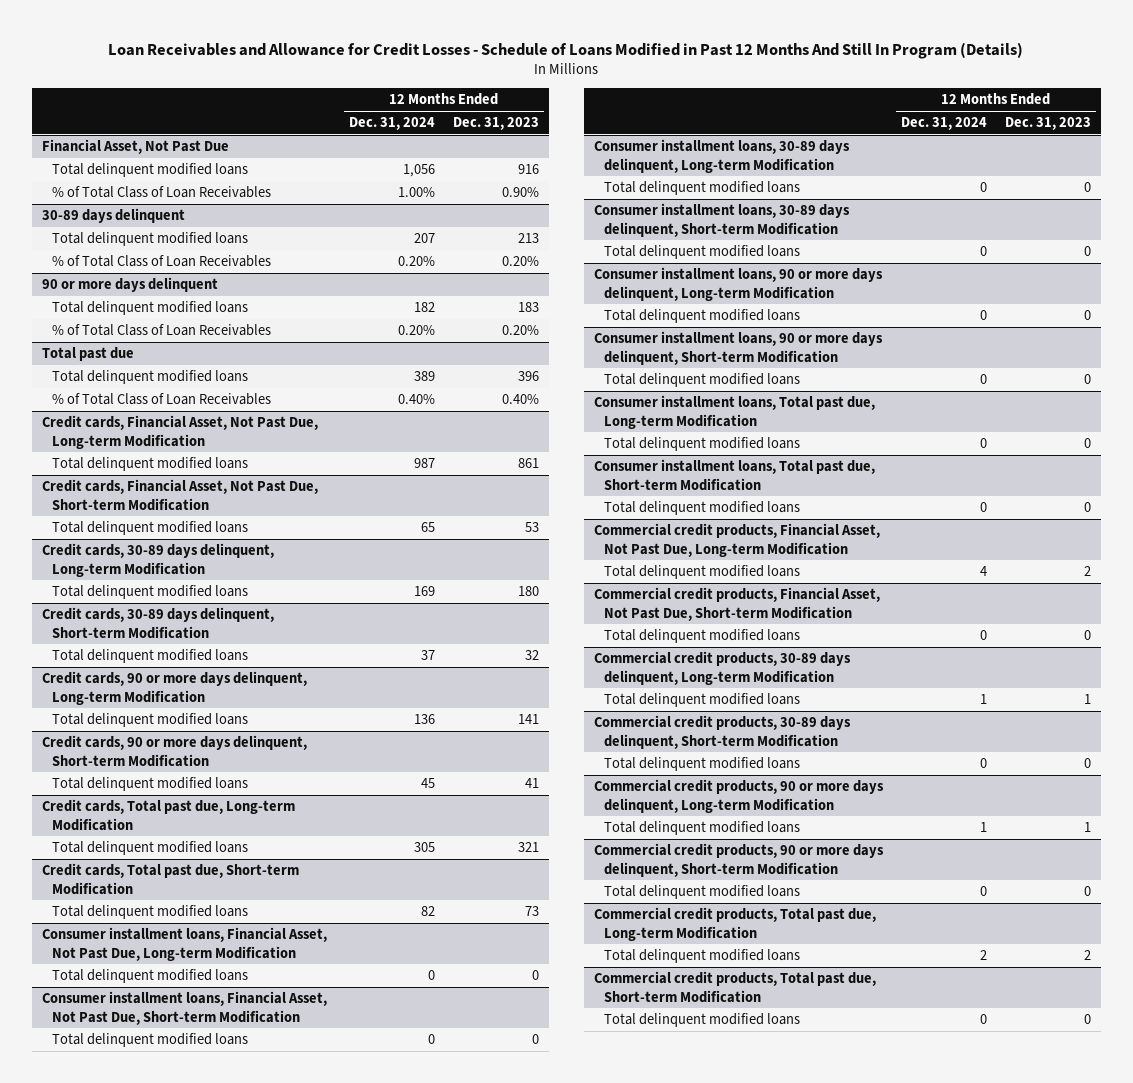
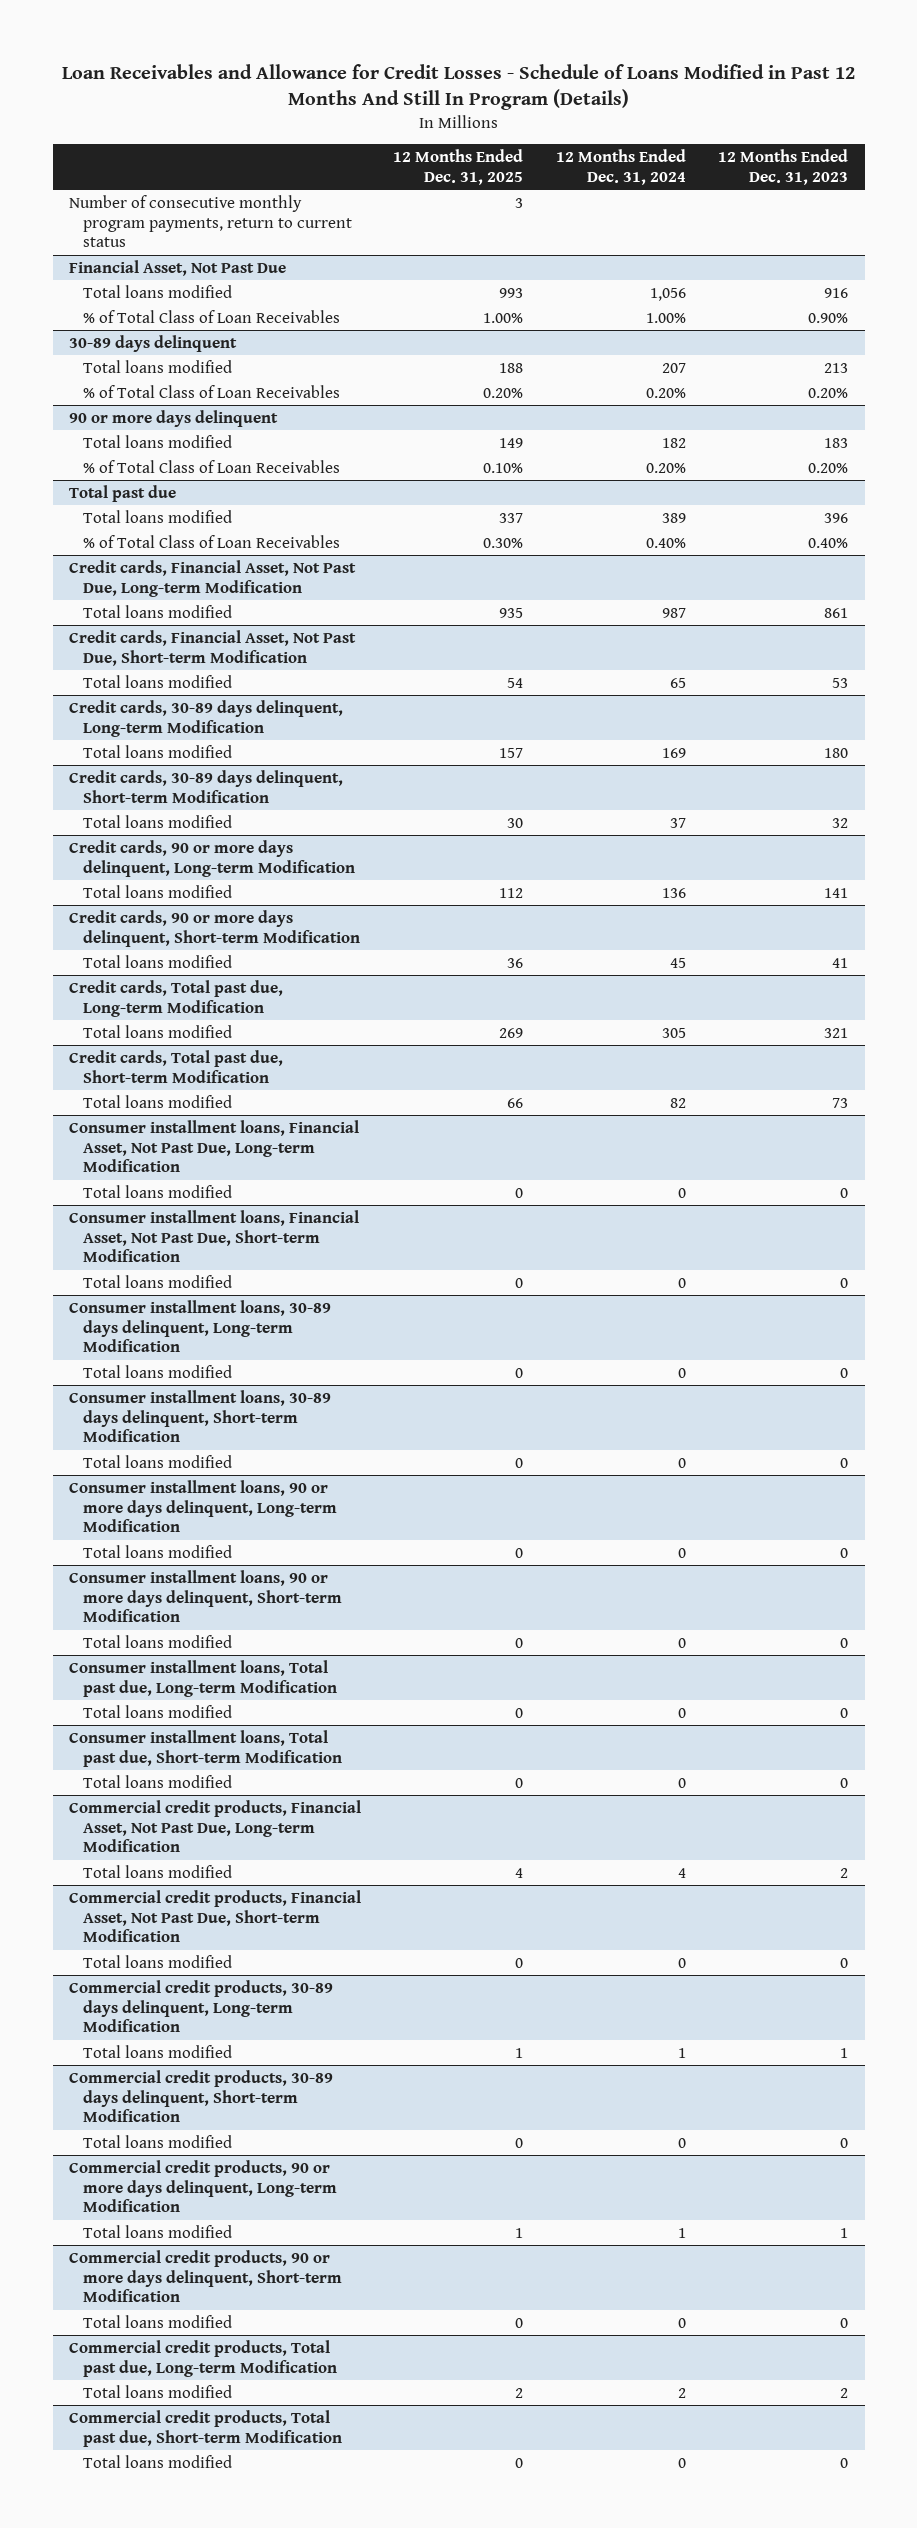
- | 12 Months Ended Dec. 31, 2024 | 12 Months Ended Dec. 31, 2023
+ | 12 Months Ended Dec. 31, 2025 | 12 Months Ended Dec. 31, 2024 | 12 Months Ended Dec. 31, 2023
+ Number of consecutive monthly program payments, return to current status | 3 | |
@ Financial Asset, Not Past Due
- Total delinquent modified loans | 1,056 | 916
+ Total loans modified | 993 | 1,056 | 916
@ 30-89 days delinquent
- Total delinquent modified loans | 207 | 213
+ Total loans modified | 188 | 207 | 213
@ 90 or more days delinquent
- Total delinquent modified loans | 182 | 183
+ Total loans modified | 149 | 182 | 183
@ Total past due
- Total delinquent modified loans | 389 | 396
+ Total loans modified | 337 | 389 | 396
@ Credit cards, Financial Asset, Not Past Due, Long-term Modification
- Total delinquent modified loans | 987 | 861
+ Total loans modified | 935 | 987 | 861
@ Credit cards, Financial Asset, Not Past Due, Short-term Modification
- Total delinquent modified loans | 65 | 53
+ Total loans modified | 54 | 65 | 53
@ Credit cards, 30-89 days delinquent, Long-term Modification
- Total delinquent modified loans | 169 | 180
+ Total loans modified | 157 | 169 | 180
@ Credit cards, 30-89 days delinquent, Short-term Modification
- Total delinquent modified loans | 37 | 32
+ Total loans modified | 30 | 37 | 32
@ Credit cards, 90 or more days delinquent, Long-term Modification
- Total delinquent modified loans | 136 | 141
+ Total loans modified | 112 | 136 | 141
@ Credit cards, 90 or more days delinquent, Short-term Modification
- Total delinquent modified loans | 45 | 41
+ Total loans modified | 36 | 45 | 41
@ Credit cards, Total past due, Long-term Modification
- Total delinquent modified loans | 305 | 321
+ Total loans modified | 269 | 305 | 321
@ Credit cards, Total past due, Short-term Modification
- Total delinquent modified loans | 82 | 73
+ Total loans modified | 66 | 82 | 73
@ Consumer installment loans, Financial Asset, Not Past Due, Long-term Modification
- Total delinquent modified loans | 0 | 0
+ Total loans modified | 0 | 0 | 0
@ Consumer installment loans, Financial Asset, Not Past Due, Short-term Modification
- Total delinquent modified loans | 0 | 0
+ Total loans modified | 0 | 0 | 0
@ Consumer installment loans, 30-89 days delinquent, Long-term Modification
- Total delinquent modified loans | 0 | 0
+ Total loans modified | 0 | 0 | 0
@ Consumer installment loans, 30-89 days delinquent, Short-term Modification
- Total delinquent modified loans | 0 | 0
+ Total loans modified | 0 | 0 | 0
@ Consumer installment loans, 90 or more days delinquent, Long-term Modification
- Total delinquent modified loans | 0 | 0
+ Total loans modified | 0 | 0 | 0
@ Consumer installment loans, 90 or more days delinquent, Short-term Modification
- Total delinquent modified loans | 0 | 0
+ Total loans modified | 0 | 0 | 0
@ Consumer installment loans, Total past due, Long-term Modification
- Total delinquent modified loans | 0 | 0
+ Total loans modified | 0 | 0 | 0
@ Consumer installment loans, Total past due, Short-term Modification
- Total delinquent modified loans | 0 | 0
+ Total loans modified | 0 | 0 | 0
@ Commercial credit products, Financial Asset, Not Past Due, Long-term Modification
- Total delinquent modified loans | 4 | 2
+ Total loans modified | 4 | 4 | 2
@ Commercial credit products, Financial Asset, Not Past Due, Short-term Modification
- Total delinquent modified loans | 0 | 0
+ Total loans modified | 0 | 0 | 0
@ Commercial credit products, 30-89 days delinquent, Long-term Modification
- Total delinquent modified loans | 1 | 1
+ Total loans modified | 1 | 1 | 1
@ Commercial credit products, 30-89 days delinquent, Short-term Modification
- Total delinquent modified loans | 0 | 0
+ Total loans modified | 0 | 0 | 0
@ Commercial credit products, 90 or more days delinquent, Long-term Modification
- Total delinquent modified loans | 1 | 1
+ Total loans modified | 1 | 1 | 1
@ Commercial credit products, 90 or more days delinquent, Short-term Modification
- Total delinquent modified loans | 0 | 0
+ Total loans modified | 0 | 0 | 0
@ Commercial credit products, Total past due, Long-term Modification
- Total delinquent modified loans | 2 | 2
+ Total loans modified | 2 | 2 | 2
@ Commercial credit products, Total past due, Short-term Modification
- Total delinquent modified loans | 0 | 0
+ Total loans modified | 0 | 0 | 0

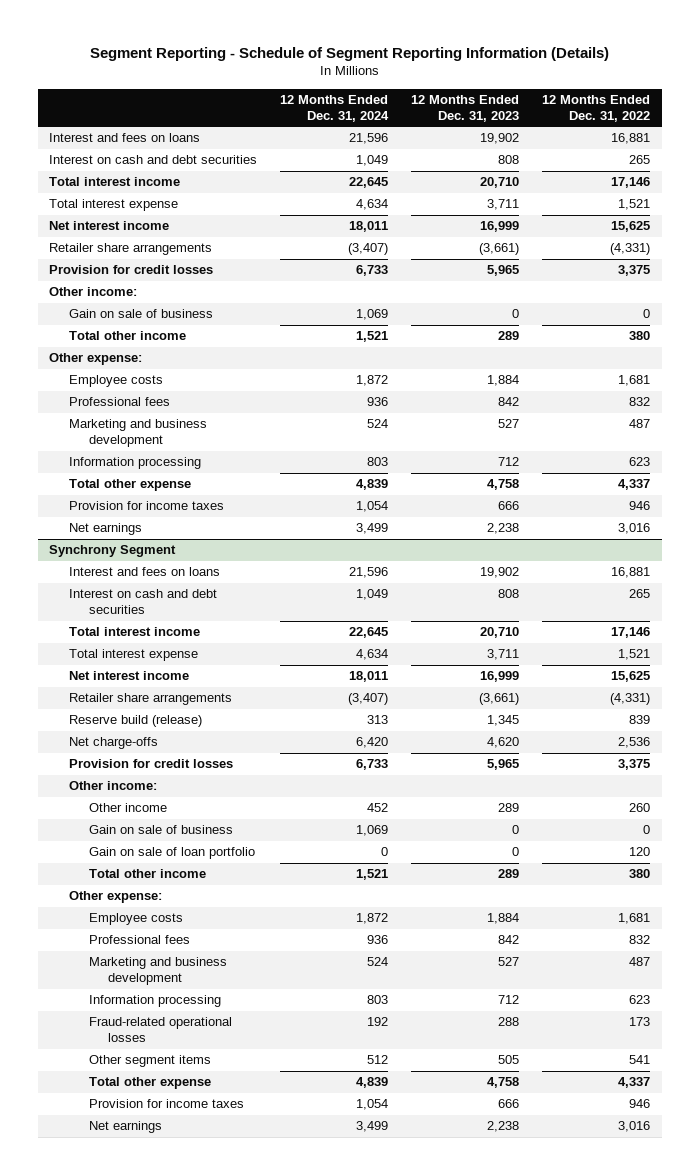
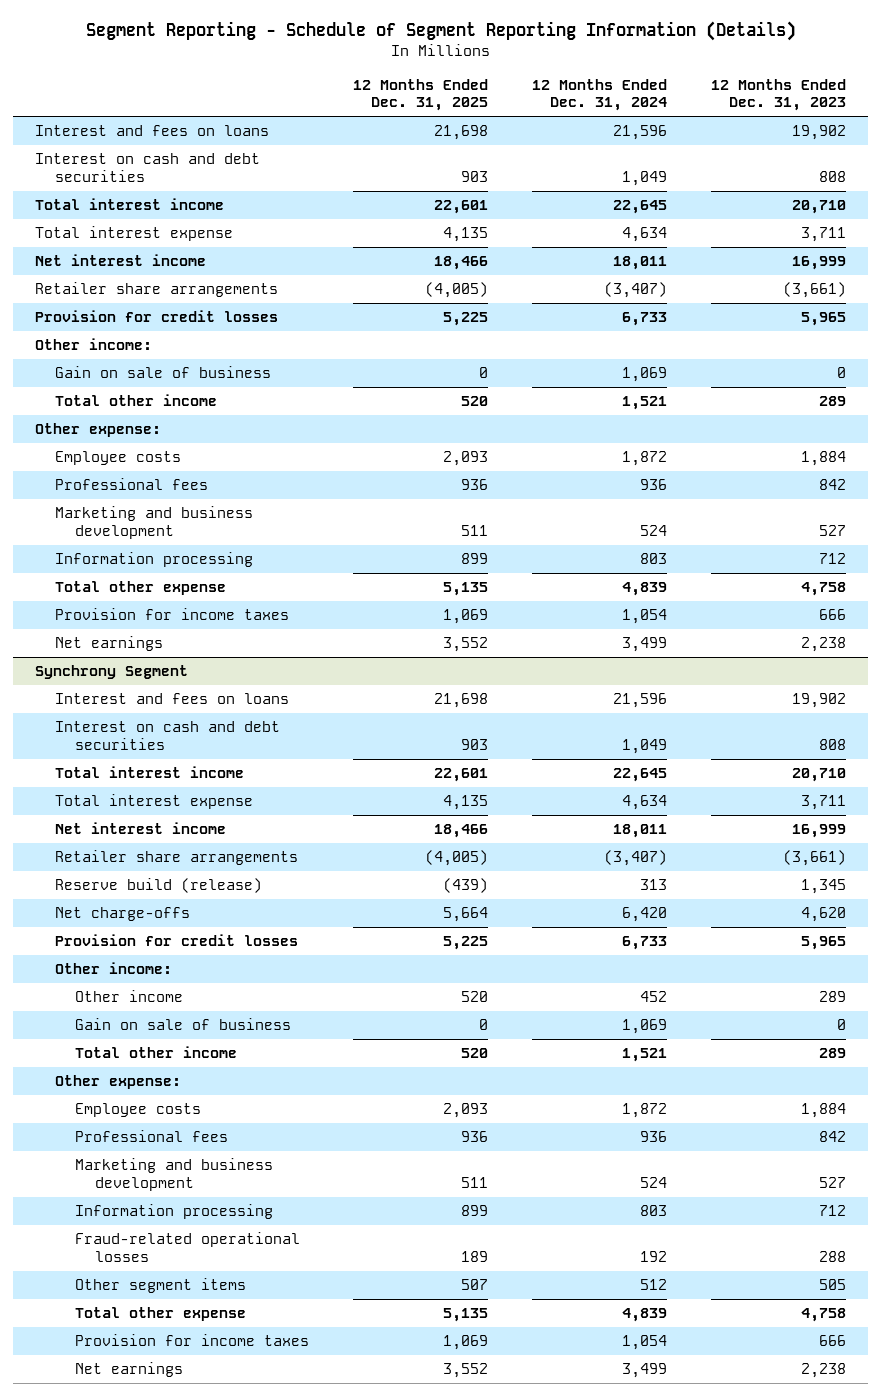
- | 12 Months Ended Dec. 31, 2024 | 12 Months Ended Dec. 31, 2023 | 12 Months Ended Dec. 31, 2022
+ | 12 Months Ended Dec. 31, 2025 | 12 Months Ended Dec. 31, 2024 | 12 Months Ended Dec. 31, 2023
@ Synchrony Segment
- Gain on sale of loan portfolio | 0 | 0 | 120

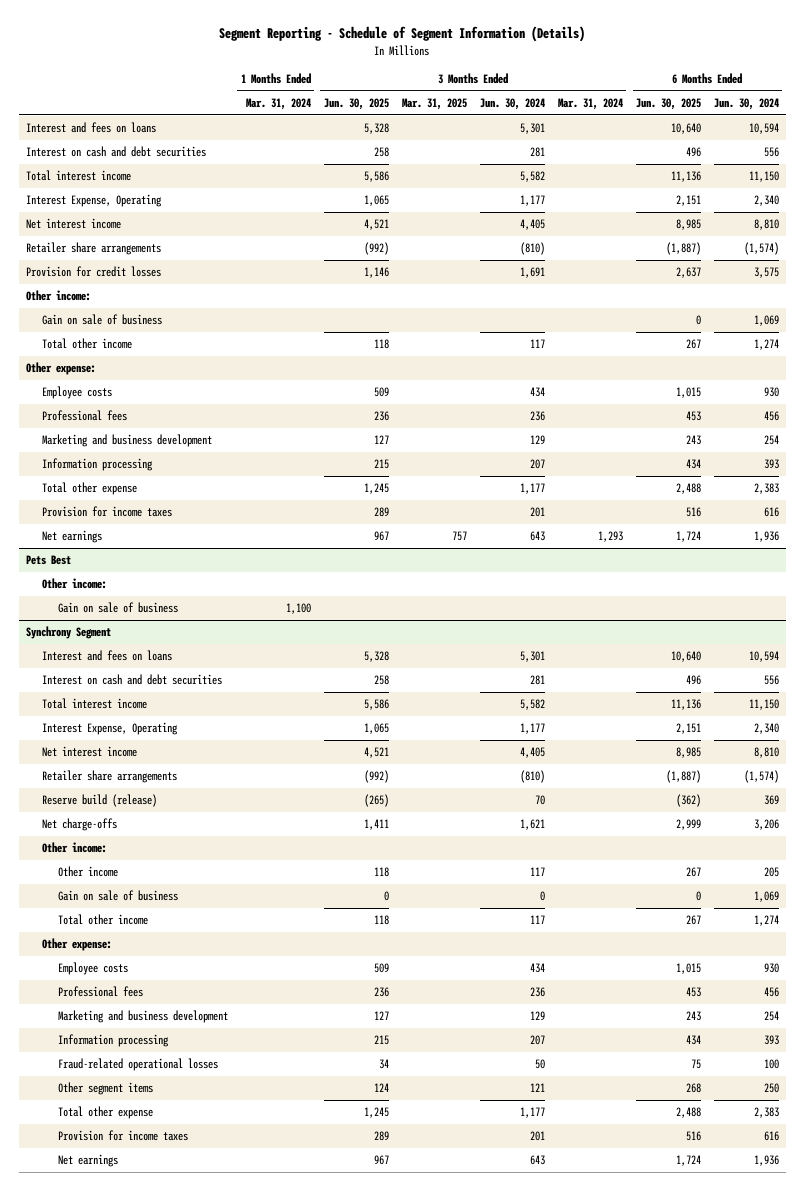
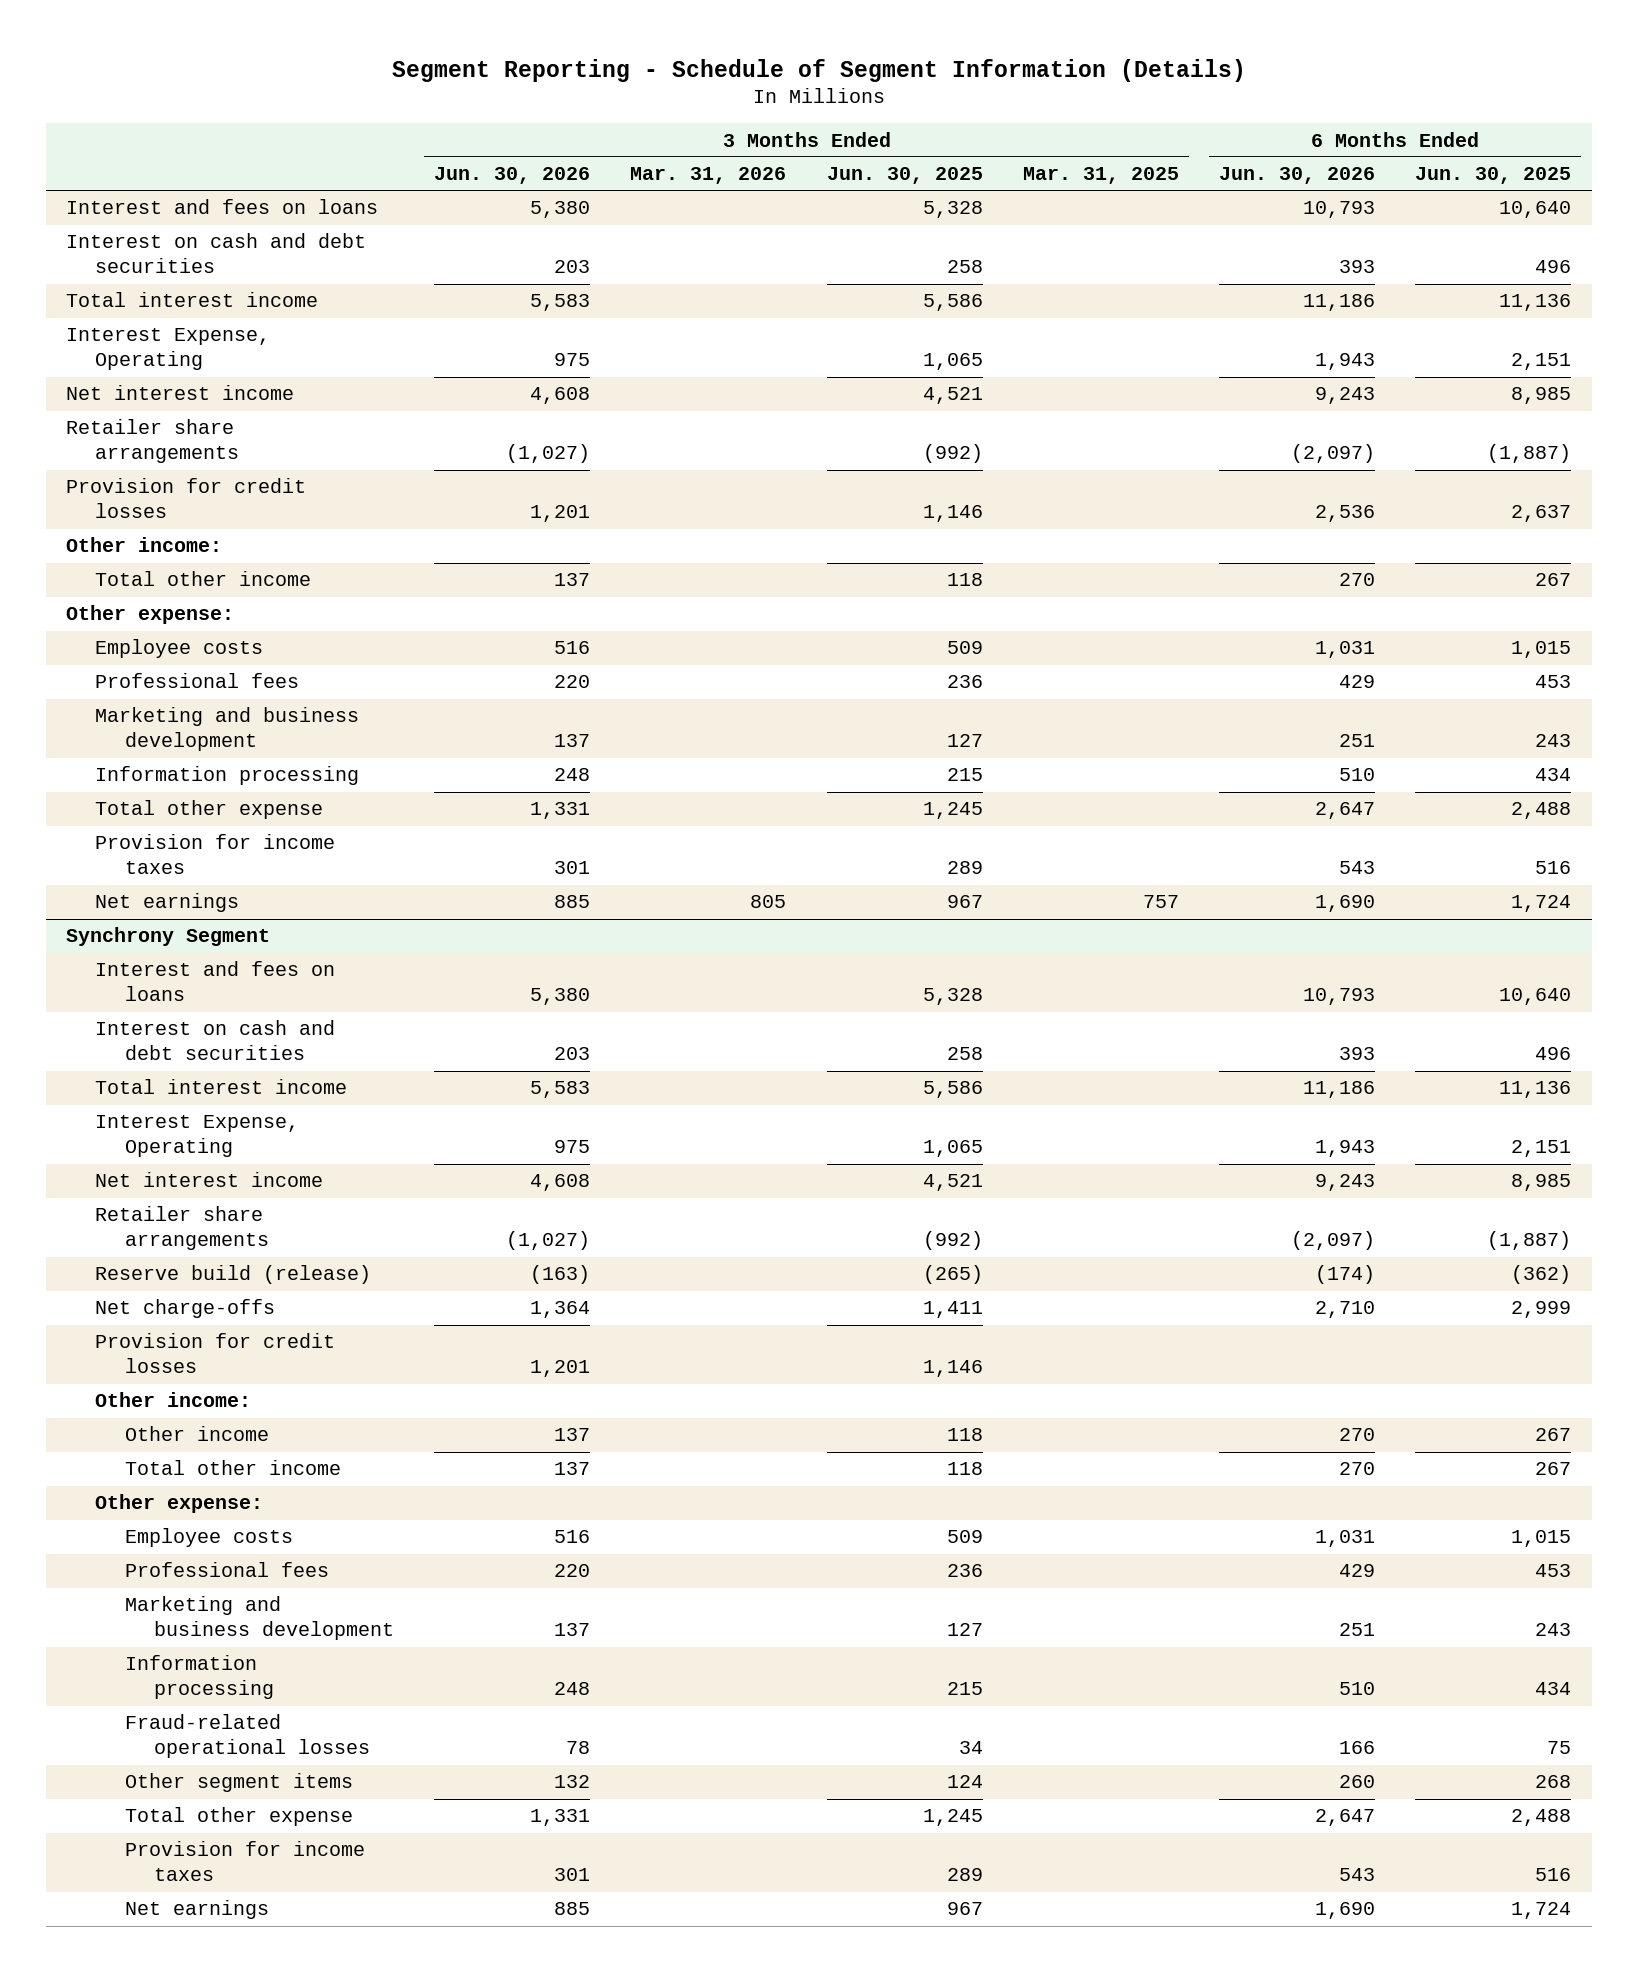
- | 1 Months Ended Mar. 31, 2024 | 3 Months Ended Jun. 30, 2025 | 3 Months Ended Mar. 31, 2025 | 3 Months Ended Jun. 30, 2024 | 3 Months Ended Mar. 31, 2024 | 6 Months Ended Jun. 30, 2025 | 6 Months Ended Jun. 30, 2024
+ | 3 Months Ended Jun. 30, 2026 | 3 Months Ended Mar. 31, 2026 | 3 Months Ended Jun. 30, 2025 | 3 Months Ended Mar. 31, 2025 | 6 Months Ended Jun. 30, 2026 | 6 Months Ended Jun. 30, 2025
- Gain on sale of business | | | | | | 0 | 1,069
- Pets Best
- Other income:
- Gain on sale of business | 1,100 | | | | | |
@ Synchrony Segment
+ Provision for credit losses | 1,201 | | 1,146 | | |
- Gain on sale of business | | 0 | | 0 | | 0 | 1,069

